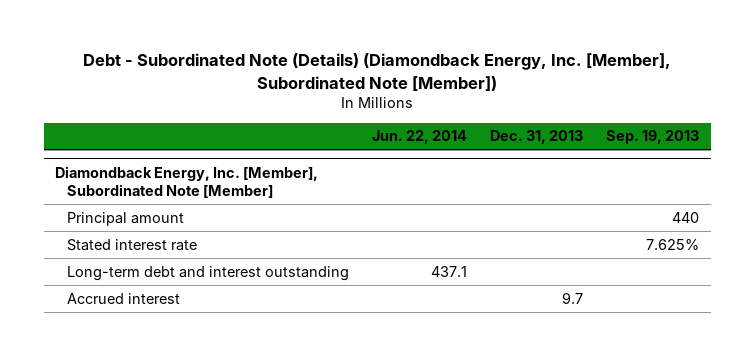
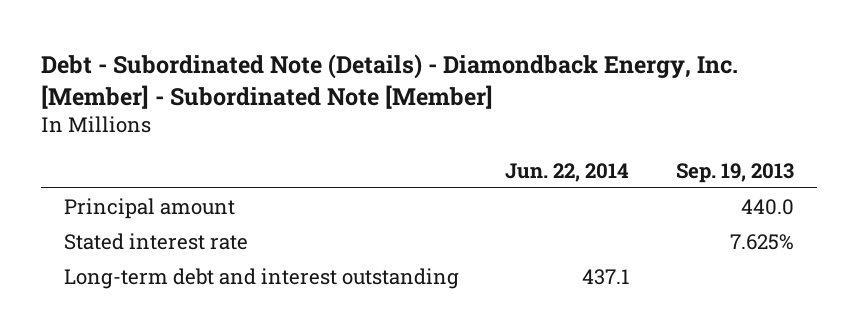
- Debt - Subordinated Note (Details) (Diamondback Energy, Inc. [Member], Subordinated Note [Member])
+ Debt - Subordinated Note (Details) - Diamondback Energy, Inc. [Member] - Subordinated Note [Member]
- | Jun. 22, 2014 | Dec. 31, 2013 | Sep. 19, 2013
+ | Jun. 22, 2014 | Sep. 19, 2013
- Diamondback Energy, Inc. [Member], Subordinated Note [Member]
- Principal amount | | | 440
+ Principal amount | | 440.0
- Accrued interest | | 9.7 |

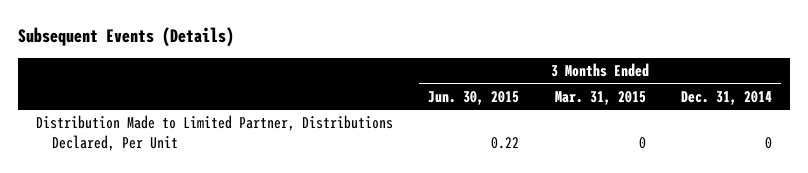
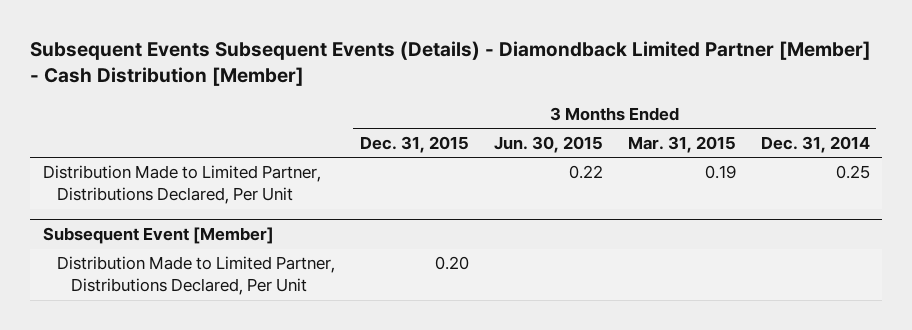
- Subsequent Events (Details)
+ Subsequent Events Subsequent Events (Details) - Diamondback Limited Partner [Member] - Cash Distribution [Member]
- | 3 Months Ended Jun. 30, 2015 | 3 Months Ended Mar. 31, 2015 | 3 Months Ended Dec. 31, 2014
+ | 3 Months Ended Dec. 31, 2015 | 3 Months Ended Jun. 30, 2015 | 3 Months Ended Mar. 31, 2015 | 3 Months Ended Dec. 31, 2014
- Distribution Made to Limited Partner, Distributions Declared, Per Unit | 0.22 | 0 | 0
+ Distribution Made to Limited Partner, Distributions Declared, Per Unit | | 0.22 | 0.19 | 0.25
+ Subsequent Event [Member]
+ Distribution Made to Limited Partner, Distributions Declared, Per Unit | 0.20 | | |

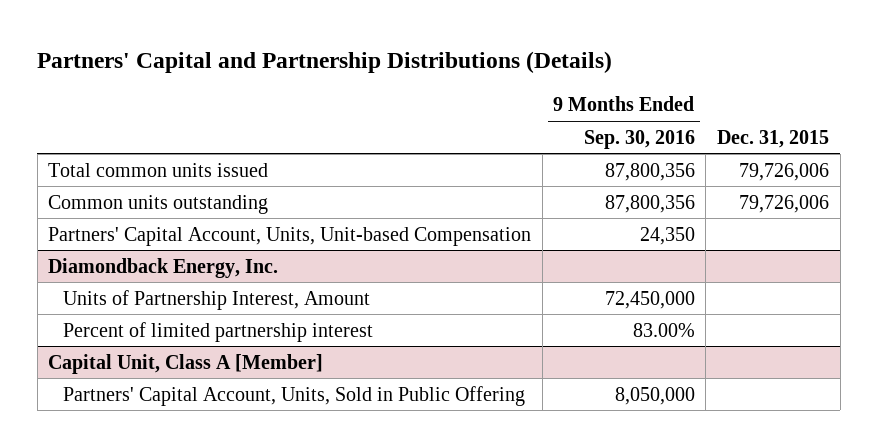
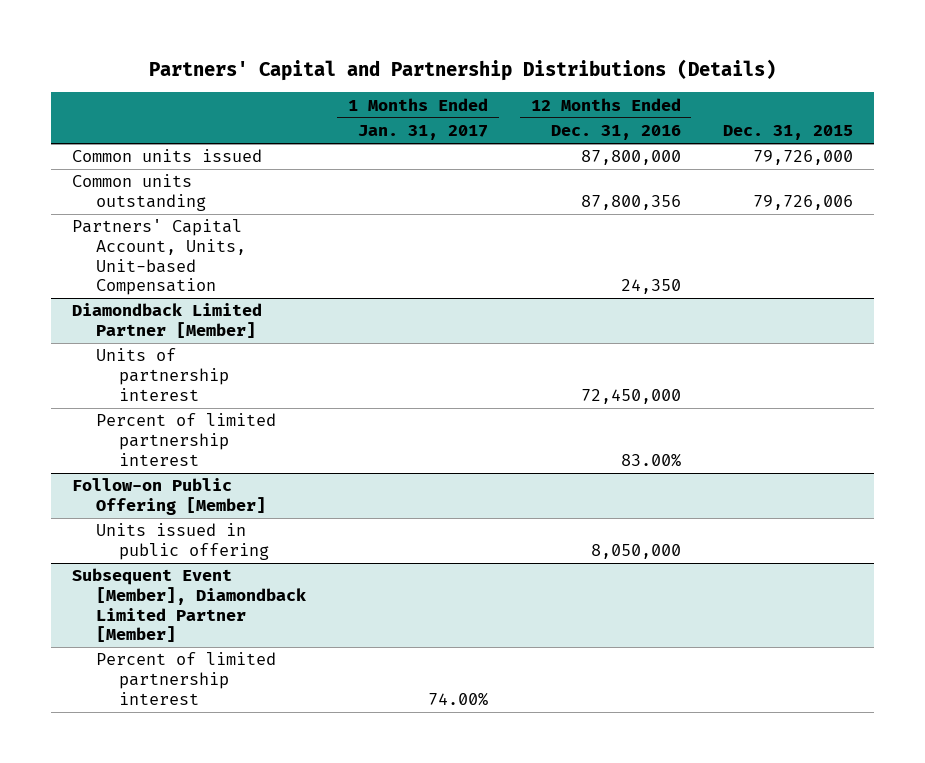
- | 9 Months Ended Sep. 30, 2016 | Dec. 31, 2015
+ | 1 Months Ended Jan. 31, 2017 | 12 Months Ended Dec. 31, 2016 | Dec. 31, 2015
- Total common units issued | 87,800,356 | 79,726,006
+ Common units issued | | 87,800,000 | 79,726,000
- Diamondback Energy, Inc.
- Units of Partnership Interest, Amount | 72,450,000 |
+ Diamondback Limited Partner [Member]
+ Units of partnership interest | | 72,450,000 |
- Capital Unit, Class A [Member]
- Partners' Capital Account, Units, Sold in Public Offering | 8,050,000 |
+ Follow-on Public Offering [Member]
+ Units issued in public offering | | 8,050,000 |
+ Subsequent Event [Member], Diamondback Limited Partner [Member]
+ Percent of limited partnership interest | 74.00% | |

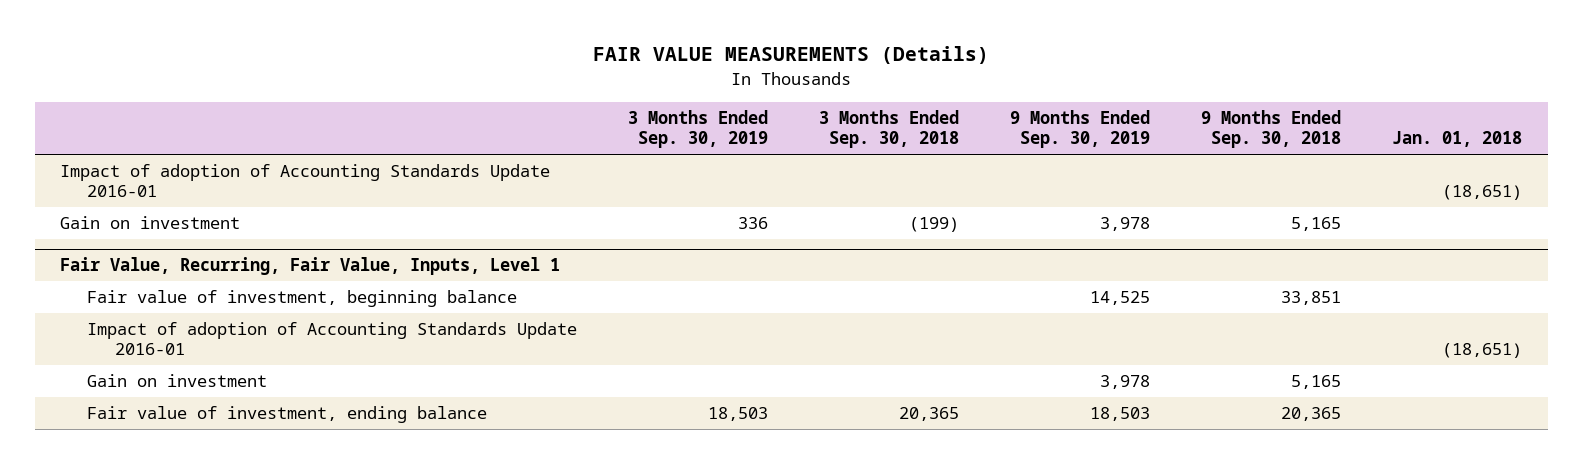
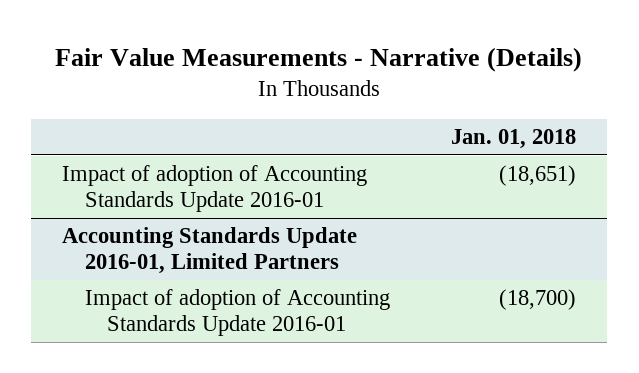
- FAIR VALUE MEASUREMENTS (Details)
+ Fair Value Measurements - Narrative (Details)
- | 3 Months Ended Sep. 30, 2019 | 3 Months Ended Sep. 30, 2018 | 9 Months Ended Sep. 30, 2019 | 9 Months Ended Sep. 30, 2018 | Jan. 01, 2018
+ | Jan. 01, 2018
- Gain on investment | 336 | (199) | 3,978 | 5,165 |
- Fair Value, Recurring, Fair Value, Inputs, Level 1
- Fair value of investment, beginning balance | | | 14,525 | 33,851 |
- Impact of adoption of Accounting Standards Update 2016-01 | | | | | (18,651)
- Gain on investment | | | 3,978 | 5,165 |
- Fair value of investment, ending balance | 18,503 | 20,365 | 18,503 | 20,365 |
+ Accounting Standards Update 2016-01, Limited Partners
+ Impact of adoption of Accounting Standards Update 2016-01 | (18,700)

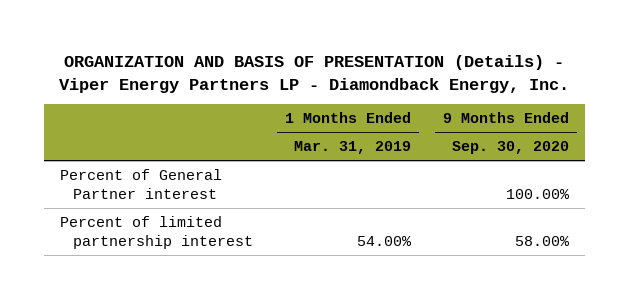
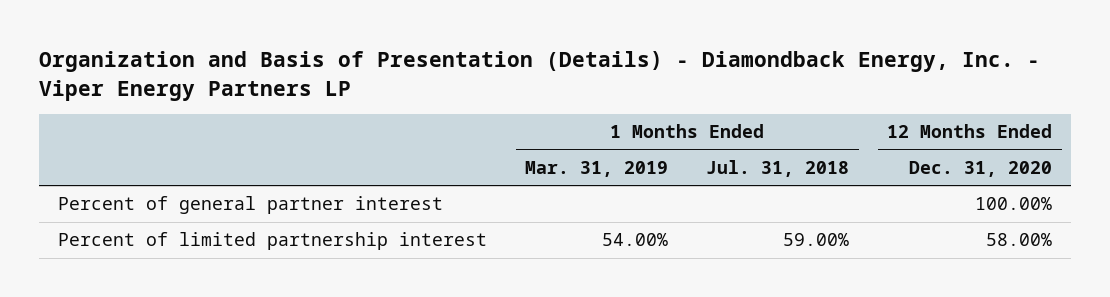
- ORGANIZATION AND BASIS OF PRESENTATION (Details) - Viper Energy Partners LP - Diamondback Energy, Inc.
+ Organization and Basis of Presentation (Details) - Diamondback Energy, Inc. - Viper Energy Partners LP
- | 1 Months Ended Mar. 31, 2019 | 9 Months Ended Sep. 30, 2020
+ | 1 Months Ended Mar. 31, 2019 | 1 Months Ended Jul. 31, 2018 | 12 Months Ended Dec. 31, 2020
- Percent of General Partner interest | | 100.00%
+ Percent of general partner interest | | | 100.00%

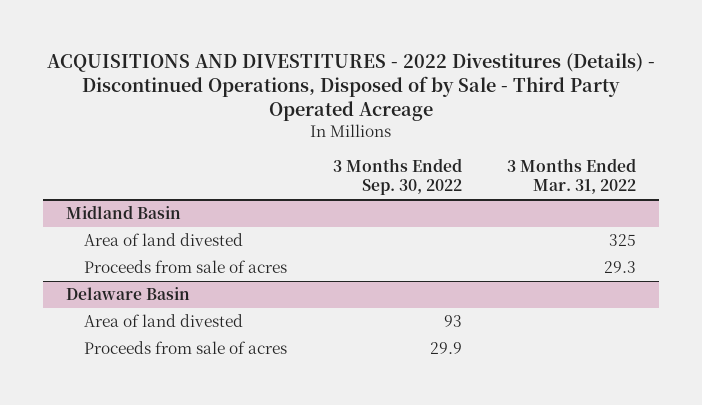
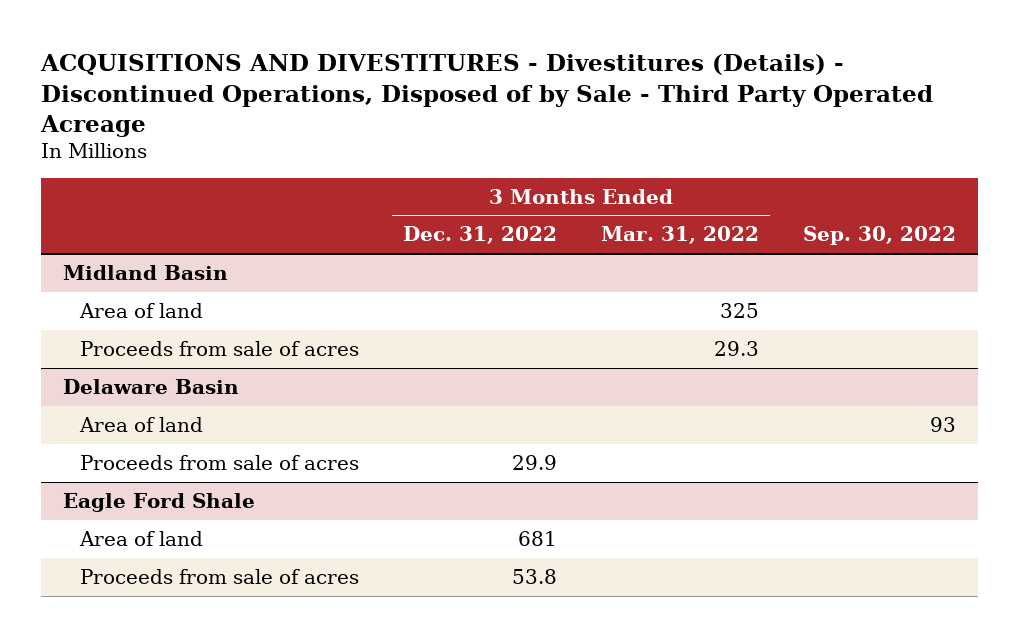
- ACQUISITIONS AND DIVESTITURES - 2022 Divestitures (Details) - Discontinued Operations, Disposed of by Sale - Third Party Operated Acreage
+ ACQUISITIONS AND DIVESTITURES - Divestitures (Details) - Discontinued Operations, Disposed of by Sale - Third Party Operated Acreage
- | 3 Months Ended Sep. 30, 2022 | 3 Months Ended Mar. 31, 2022
+ | 3 Months Ended Dec. 31, 2022 | 3 Months Ended Mar. 31, 2022 | Sep. 30, 2022
@ Midland Basin
- Area of land divested | | 325
+ Area of land | | 325 |
@ Delaware Basin
- Area of land divested | 93 |
+ Area of land | | | 93
+ Eagle Ford Shale
+ Area of land | 681 | |
+ Proceeds from sale of acres | 53.8 | |

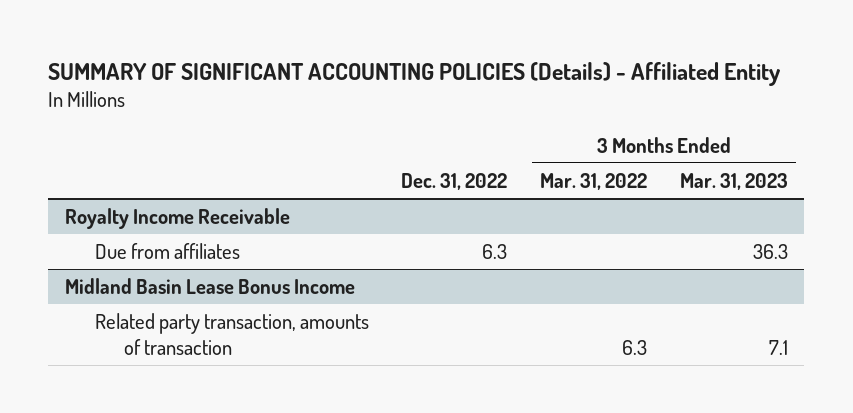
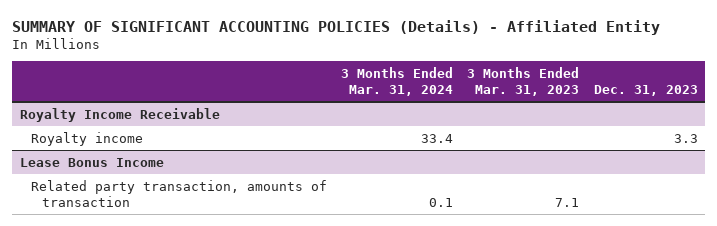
- | Dec. 31, 2022 | 3 Months Ended Mar. 31, 2022 | 3 Months Ended Mar. 31, 2023
+ | 3 Months Ended Mar. 31, 2024 | 3 Months Ended Mar. 31, 2023 | Dec. 31, 2023
@ Royalty Income Receivable
- Due from affiliates | 6.3 | | 36.3
- Midland Basin Lease Bonus Income
@ Royalty Income Receivable
+ Royalty income | 33.4 | | 3.3
+ Lease Bonus Income

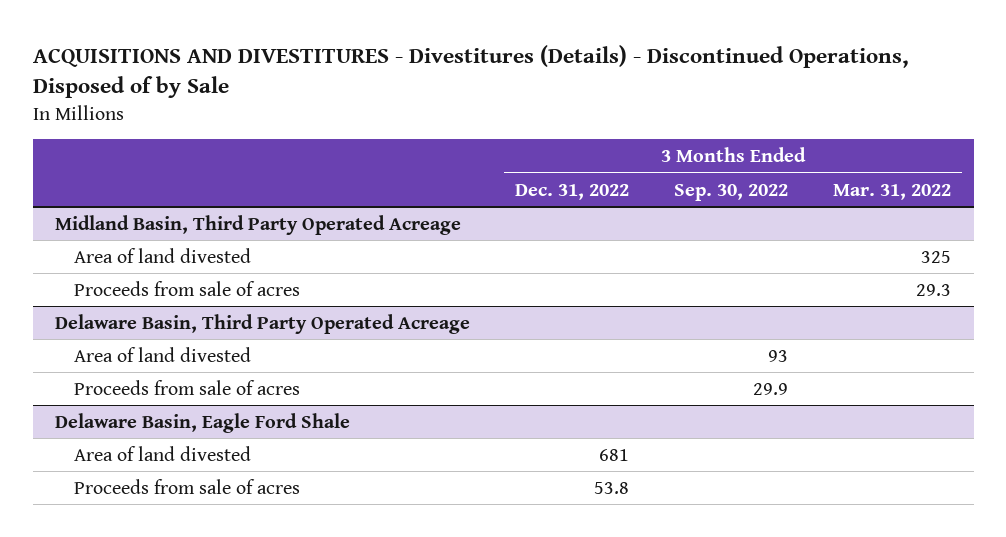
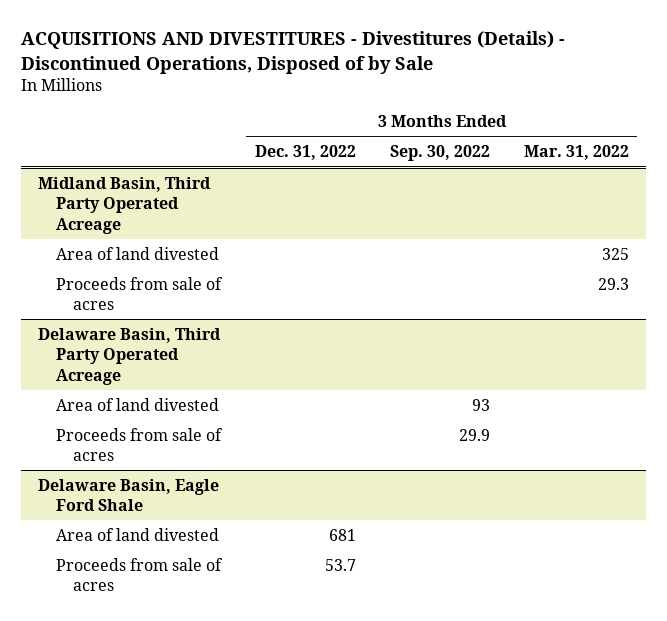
@ Delaware Basin, Eagle Ford Shale
- Proceeds from sale of acres | 53.8 | |
+ Proceeds from sale of acres | 53.7 | |

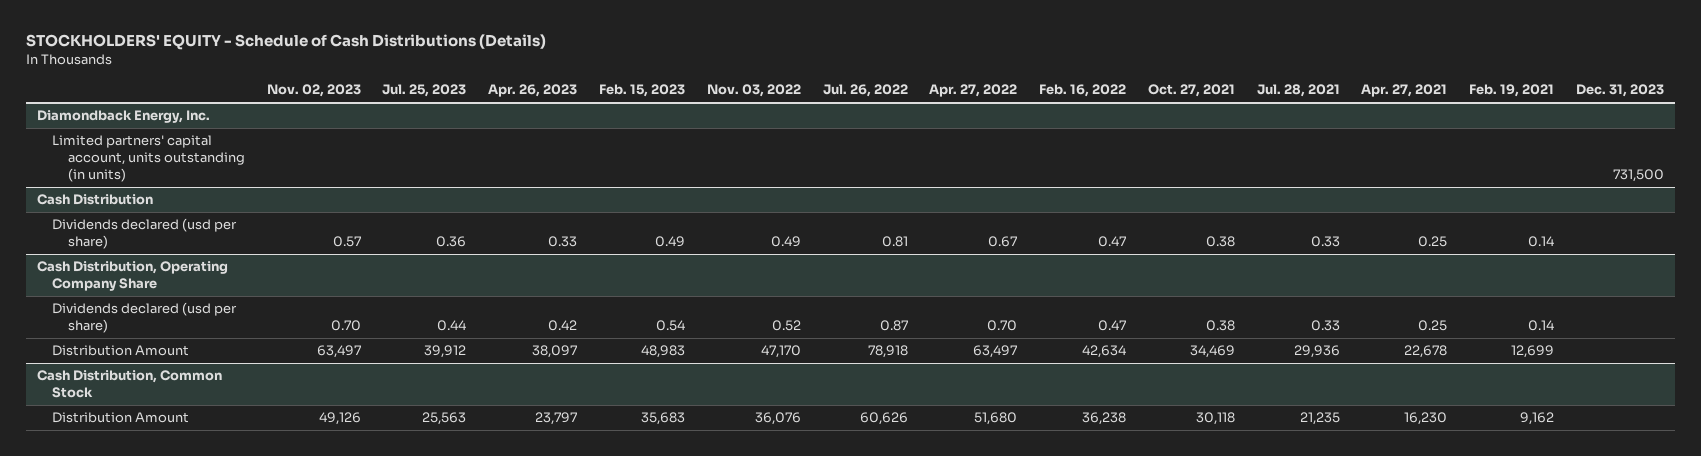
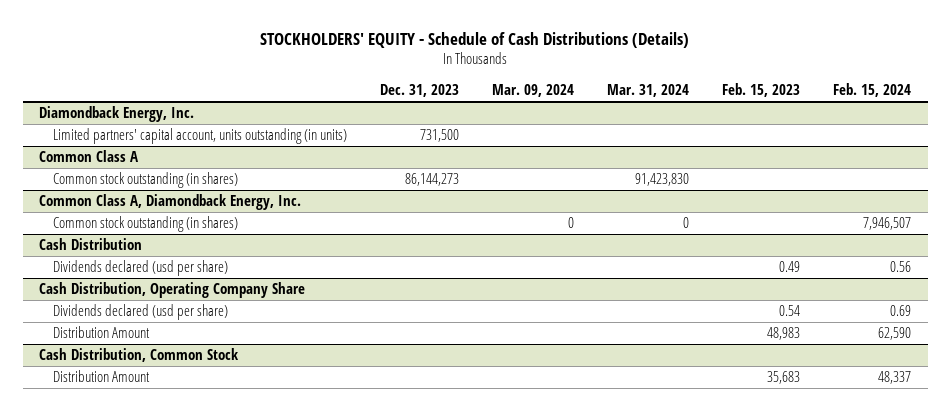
- | Nov. 02, 2023 | Jul. 25, 2023 | Apr. 26, 2023 | Feb. 15, 2023 | Nov. 03, 2022 | Jul. 26, 2022 | Apr. 27, 2022 | Feb. 16, 2022 | Oct. 27, 2021 | Jul. 28, 2021 | Apr. 27, 2021 | Feb. 19, 2021 | Dec. 31, 2023
+ | Dec. 31, 2023 | Mar. 09, 2024 | Mar. 31, 2024 | Feb. 15, 2023 | Feb. 15, 2024
+ Common Class A
+ Common stock outstanding (in shares) | 86,144,273 | | 91,423,830 | |
+ Common Class A, Diamondback Energy, Inc.
+ Common stock outstanding (in shares) | | 0 | 0 | | 7,946,507

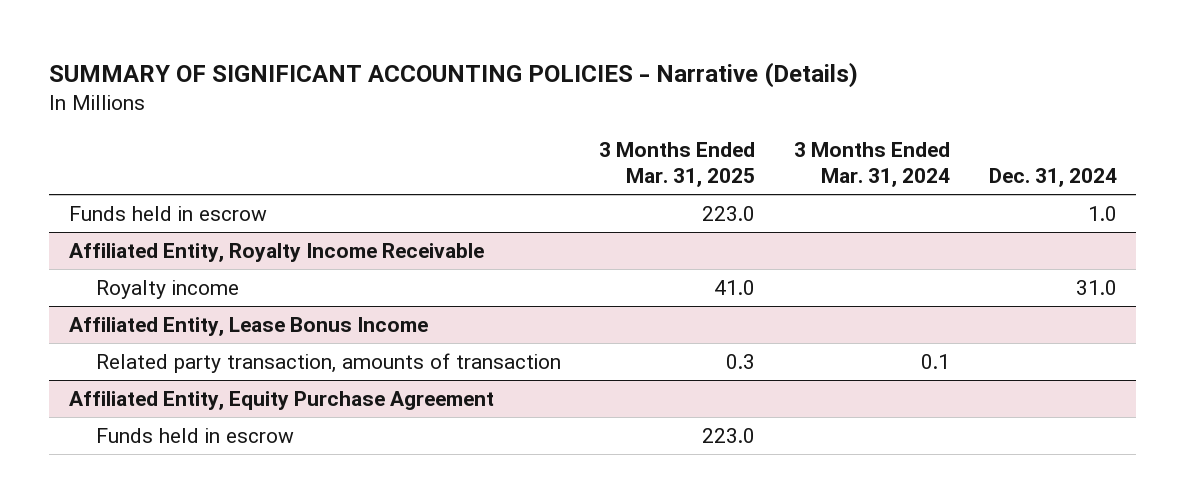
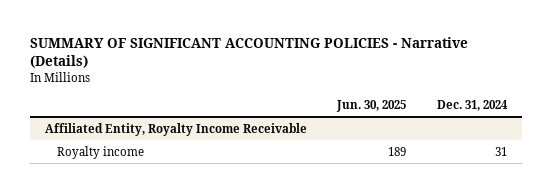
- | 3 Months Ended Mar. 31, 2025 | 3 Months Ended Mar. 31, 2024 | Dec. 31, 2024
+ | Jun. 30, 2025 | Dec. 31, 2024
- Funds held in escrow | 223.0 | | 1.0
@ Affiliated Entity, Royalty Income Receivable
- Royalty income | 41.0 | | 31.0
- Affiliated Entity, Lease Bonus Income
- Related party transaction, amounts of transaction | 0.3 | 0.1 |
- Affiliated Entity, Equity Purchase Agreement
- Funds held in escrow | 223.0 | |
@ Affiliated Entity, Royalty Income Receivable
+ Royalty income | 189 | 31

